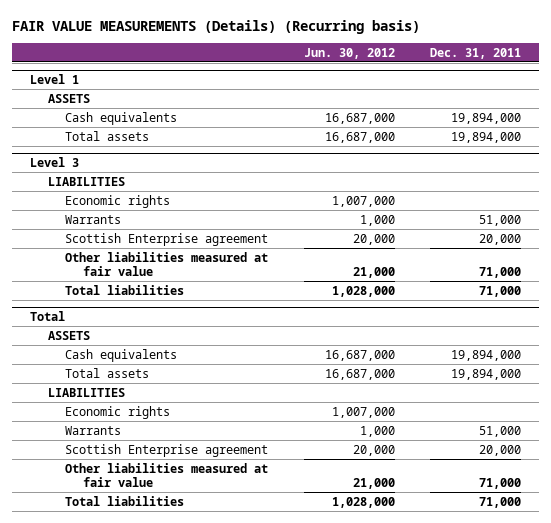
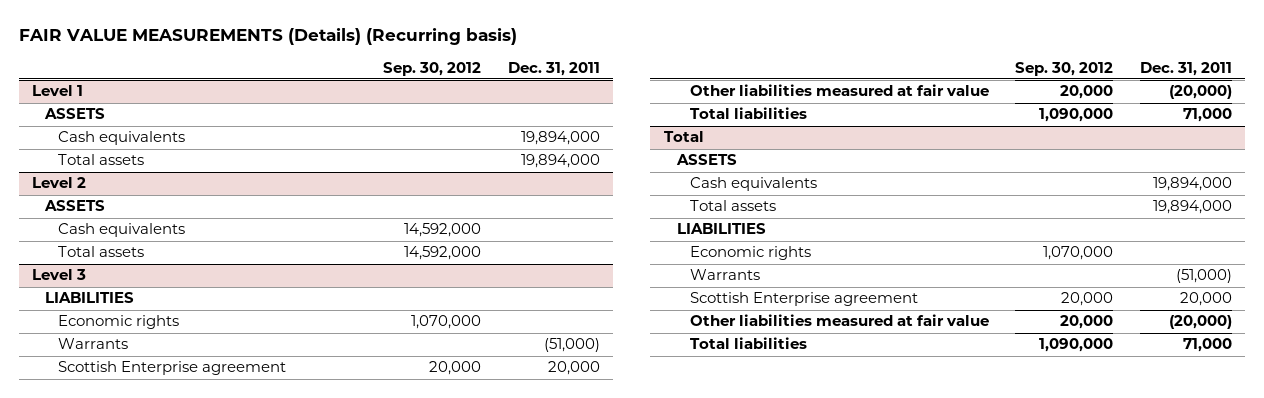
- | Jun. 30, 2012 | Dec. 31, 2011
+ | Sep. 30, 2012 | Dec. 31, 2011
+ Level 2
+ ASSETS
+ Cash equivalents | 14,592,000 |
+ Total assets | 14,592,000 |
@ Level 3
- Warrants | 1,000 | 51,000
+ Warrants | | (51,000)
- Other liabilities measured at fair value | 21,000 | 71,000
+ Other liabilities measured at fair value | 20,000 | (20,000)
@ Total
- Warrants | 1,000 | 51,000
+ Warrants | | (51,000)
- Other liabilities measured at fair value | 21,000 | 71,000
+ Other liabilities measured at fair value | 20,000 | (20,000)

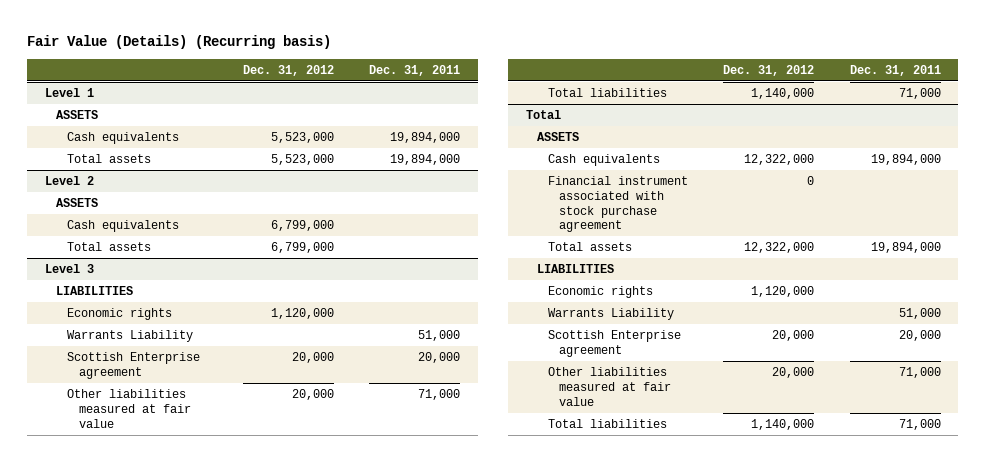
- FAIR VALUE MEASUREMENTS (Details) (Recurring basis)
+ Fair Value (Details) (Recurring basis)
- | Sep. 30, 2012 | Dec. 31, 2011
+ | Dec. 31, 2012 | Dec. 31, 2011
@ Level 3
- Warrants | | (51,000)
+ Warrants Liability | | 51,000
- Other liabilities measured at fair value | 20,000 | (20,000)
+ Other liabilities measured at fair value | 20,000 | 71,000
@ Total
+ Financial instrument associated with stock purchase agreement | 0 |
- Warrants | | (51,000)
+ Warrants Liability | | 51,000
- Other liabilities measured at fair value | 20,000 | (20,000)
+ Other liabilities measured at fair value | 20,000 | 71,000

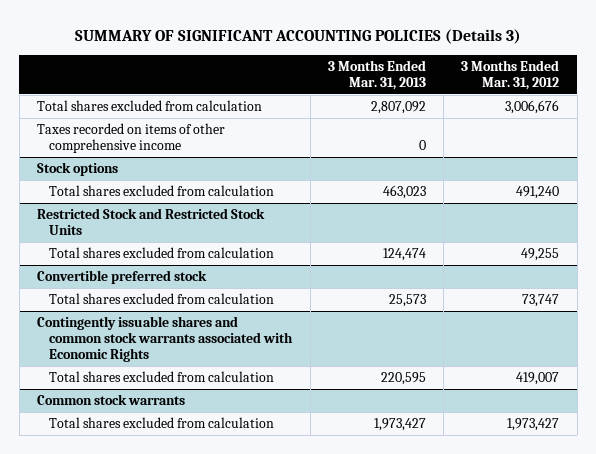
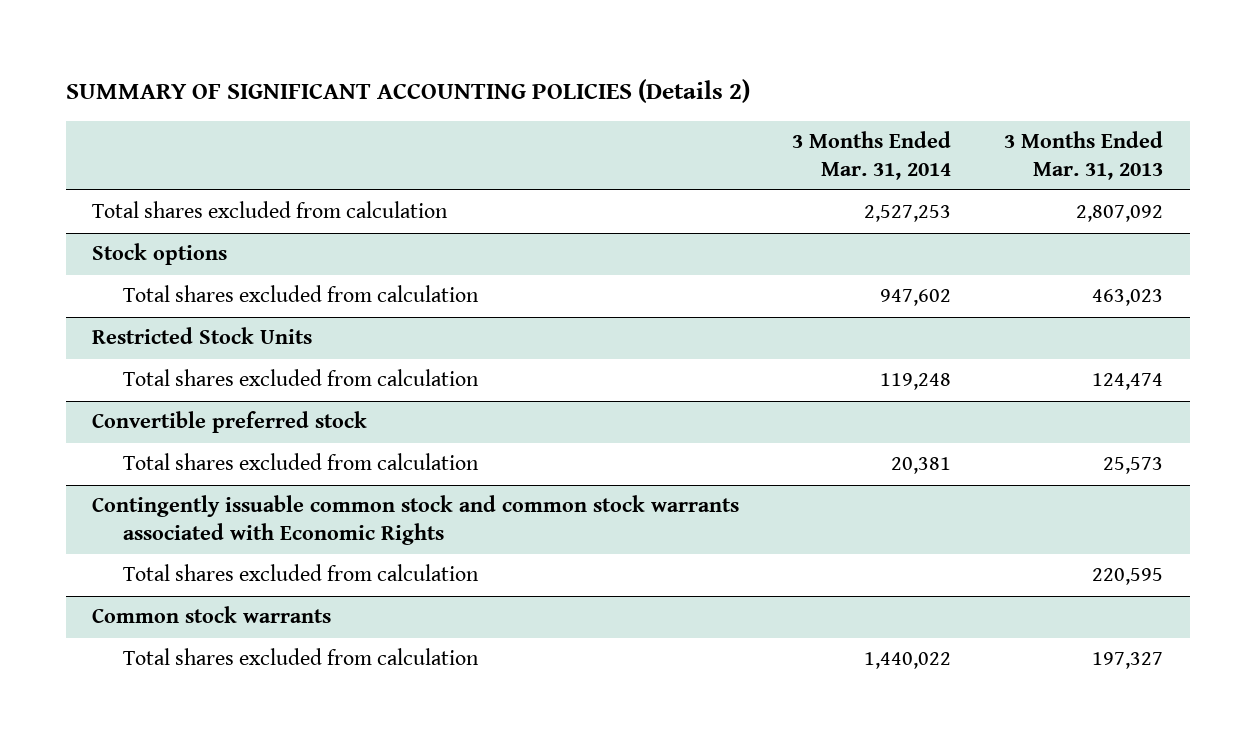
- SUMMARY OF SIGNIFICANT ACCOUNTING POLICIES (Details 3)
+ SUMMARY OF SIGNIFICANT ACCOUNTING POLICIES (Details 2)
- | 3 Months Ended Mar. 31, 2013 | 3 Months Ended Mar. 31, 2012
+ | 3 Months Ended Mar. 31, 2014 | 3 Months Ended Mar. 31, 2013
- Taxes recorded on items of other comprehensive income | 0 |
- Restricted Stock and Restricted Stock Units
+ Restricted Stock Units
- Contingently issuable shares and common stock warrants associated with Economic Rights
+ Contingently issuable common stock and common stock warrants associated with Economic Rights
@ Common stock warrants
- Total shares excluded from calculation | 1,973,427 | 1,973,427
+ Total shares excluded from calculation | 1,440,022 | 197,327

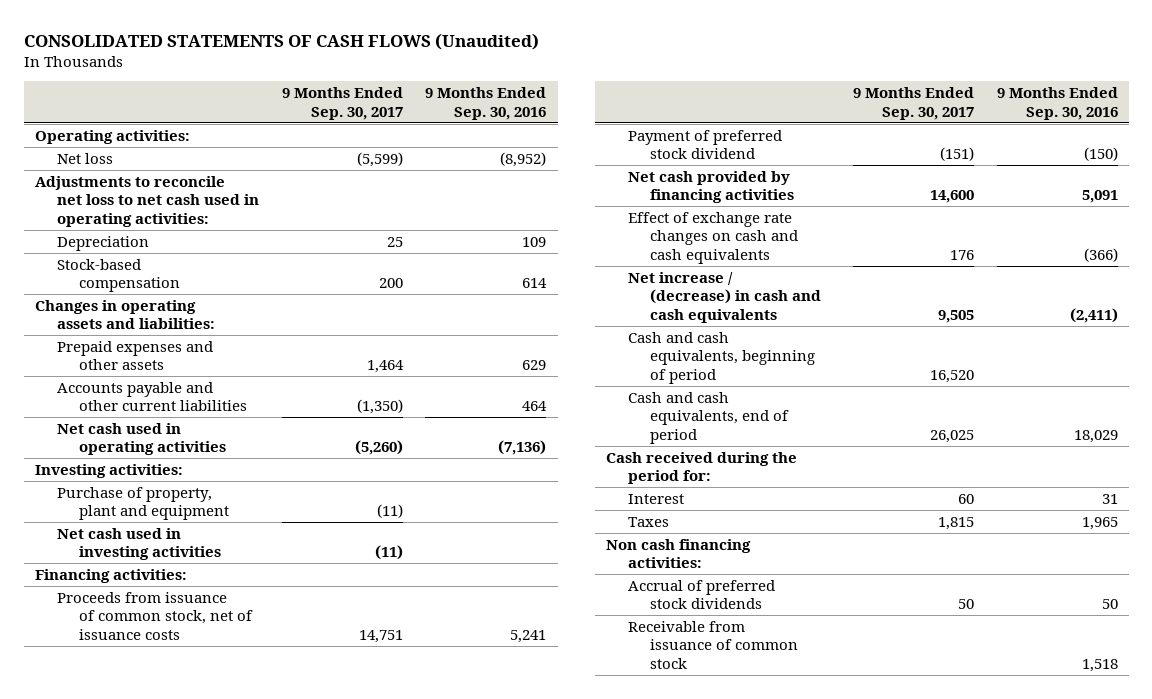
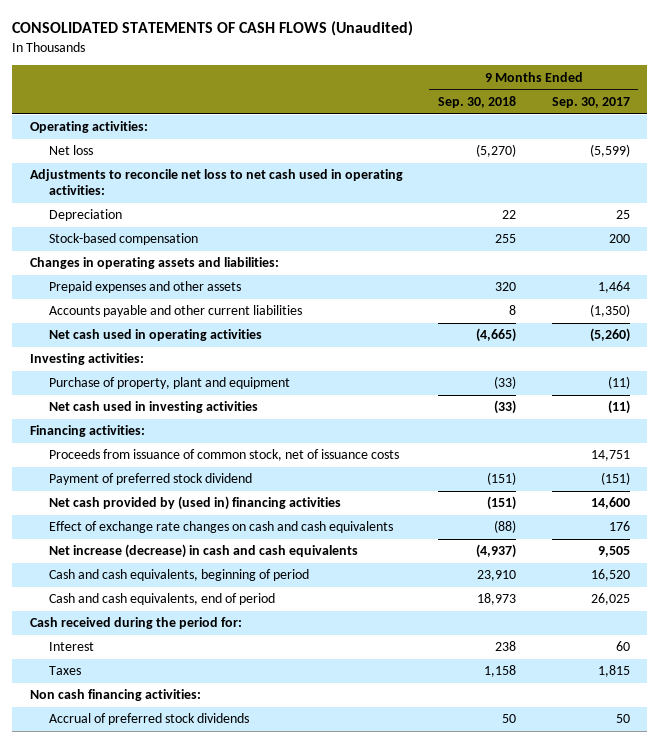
- | 9 Months Ended Sep. 30, 2017 | 9 Months Ended Sep. 30, 2016
+ | 9 Months Ended Sep. 30, 2018 | 9 Months Ended Sep. 30, 2017
- Net cash provided by financing activities | 14,600 | 5,091
+ Net cash provided by (used in) financing activities | (151) | 14,600
- Net increase / (decrease) in cash and cash equivalents | 9,505 | (2,411)
+ Net increase (decrease) in cash and cash equivalents | (4,937) | 9,505
- Receivable from issuance of common stock | | 1,518

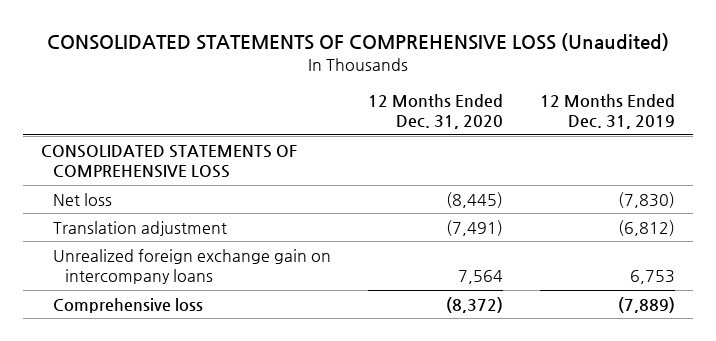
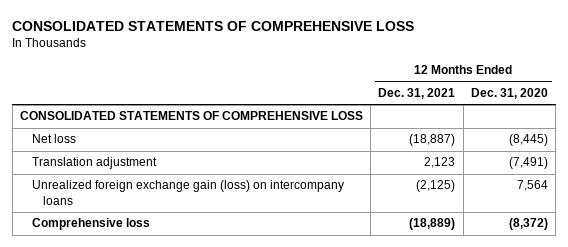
- CONSOLIDATED STATEMENTS OF COMPREHENSIVE LOSS (Unaudited)
+ CONSOLIDATED STATEMENTS OF COMPREHENSIVE LOSS
- | 12 Months Ended Dec. 31, 2020 | 12 Months Ended Dec. 31, 2019
+ | 12 Months Ended Dec. 31, 2021 | 12 Months Ended Dec. 31, 2020
- Unrealized foreign exchange gain on intercompany loans | 7,564 | 6,753
+ Unrealized foreign exchange gain (loss) on intercompany loans | (2,125) | 7,564

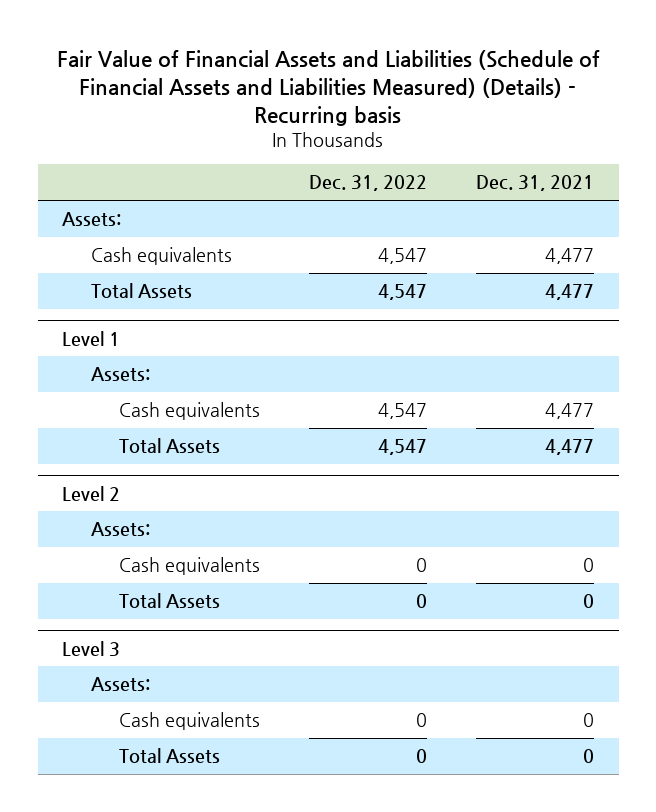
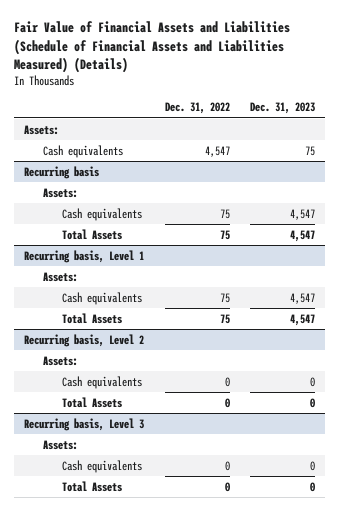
- Fair Value of Financial Assets and Liabilities (Schedule of Financial Assets and Liabilities Measured) (Details) - Recurring basis
+ Fair Value of Financial Assets and Liabilities (Schedule of Financial Assets and Liabilities Measured) (Details)
- | Dec. 31, 2022 | Dec. 31, 2021
+ | Dec. 31, 2022 | Dec. 31, 2023
- Total Assets | 4,547 | 4,477
- Level 1
+ Recurring basis
- Cash equivalents | 4,547 | 4,477
- Total Assets | 4,547 | 4,477
- Level 2
+ Cash equivalents | 75 | 4,547
+ Total Assets | 75 | 4,547
+ Recurring basis, Level 1
+ Cash equivalents | 75 | 4,547
+ Total Assets | 75 | 4,547
+ Recurring basis, Level 2
+ Assets:
- Level 3
+ Recurring basis, Level 3

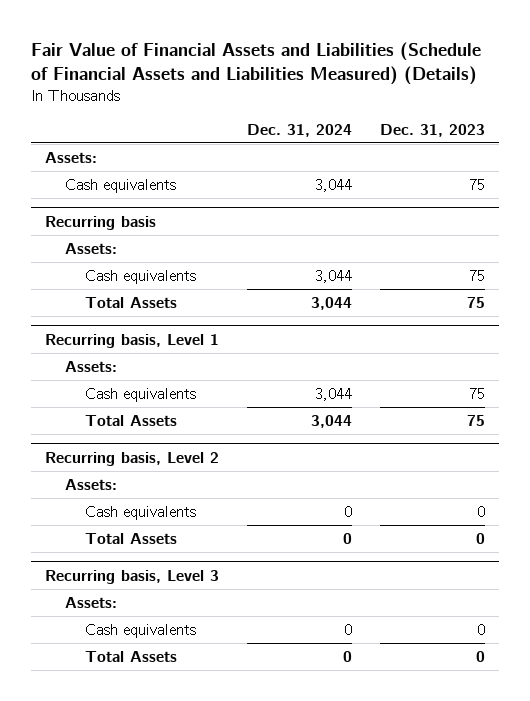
- | Dec. 31, 2022 | Dec. 31, 2023
+ | Dec. 31, 2024 | Dec. 31, 2023
@ Recurring basis
- Cash equivalents | 75 | 4,547
- Total Assets | 75 | 4,547
+ Cash equivalents | 3,044 | 75
+ Total Assets | 3,044 | 75
@ Recurring basis, Level 1
- Cash equivalents | 75 | 4,547
- Total Assets | 75 | 4,547
+ Cash equivalents | 3,044 | 75
+ Total Assets | 3,044 | 75

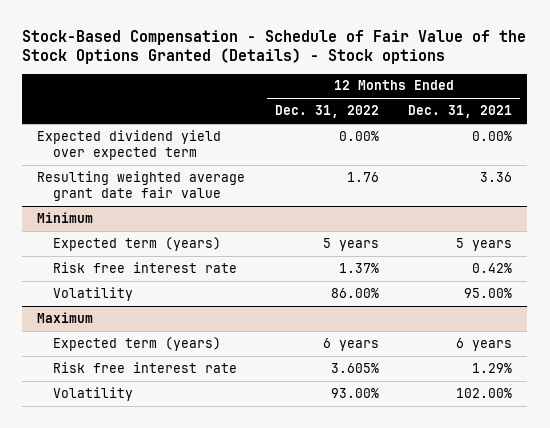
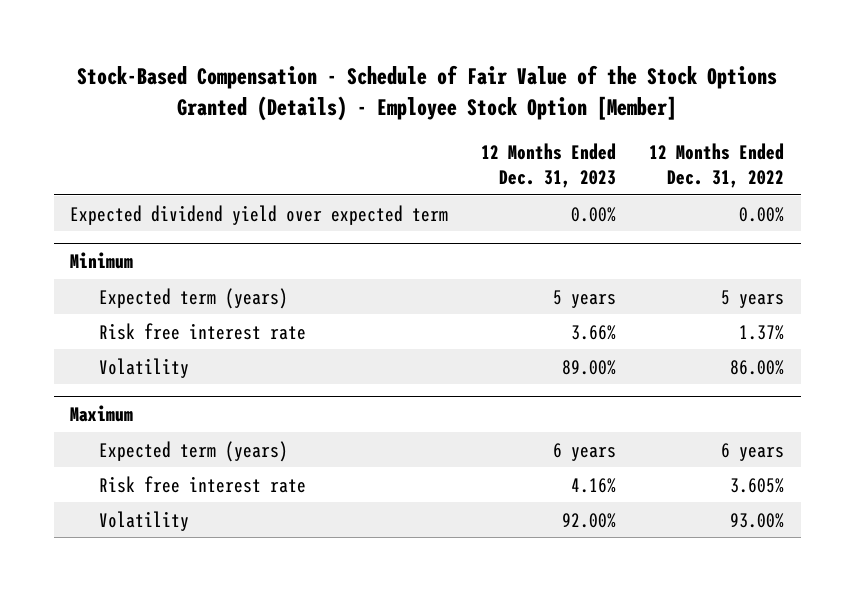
- Stock-Based Compensation - Schedule of Fair Value of the Stock Options Granted (Details) - Stock options
+ Stock-Based Compensation - Schedule of Fair Value of the Stock Options Granted (Details) - Employee Stock Option [Member]
- | 12 Months Ended Dec. 31, 2022 | 12 Months Ended Dec. 31, 2021
+ | 12 Months Ended Dec. 31, 2023 | 12 Months Ended Dec. 31, 2022
- Resulting weighted average grant date fair value | 1.76 | 3.36

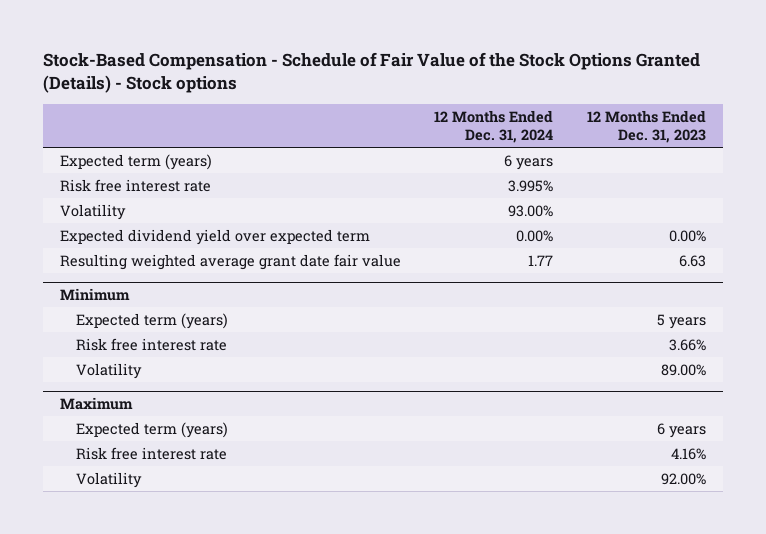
- Stock-Based Compensation - Schedule of Fair Value of the Stock Options Granted (Details) - Employee Stock Option [Member]
+ Stock-Based Compensation - Schedule of Fair Value of the Stock Options Granted (Details) - Stock options
- | 12 Months Ended Dec. 31, 2023 | 12 Months Ended Dec. 31, 2022
+ | 12 Months Ended Dec. 31, 2024 | 12 Months Ended Dec. 31, 2023
+ Expected term (years) | 6 years |
+ Risk free interest rate | 3.995% |
+ Volatility | 93.00% |
+ Resulting weighted average grant date fair value | 1.77 | 6.63

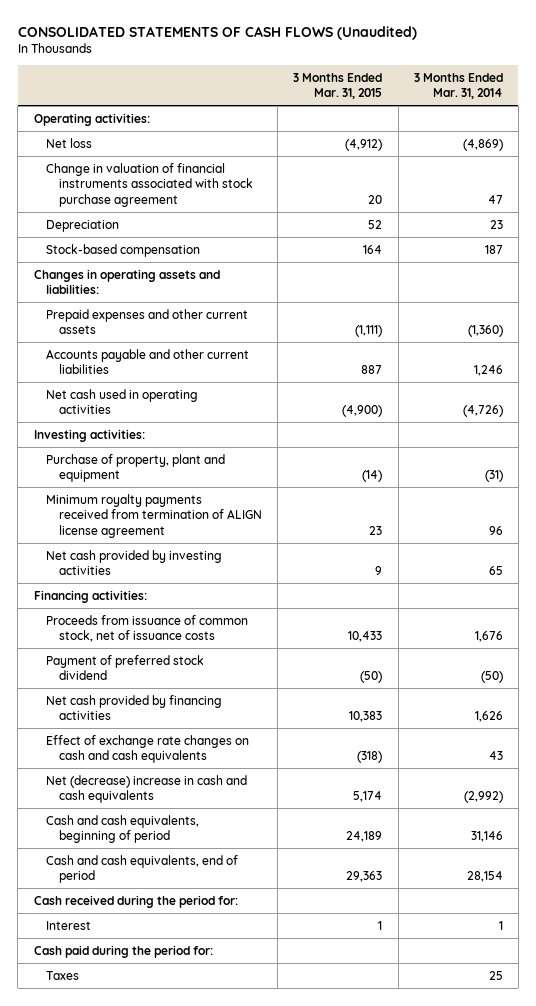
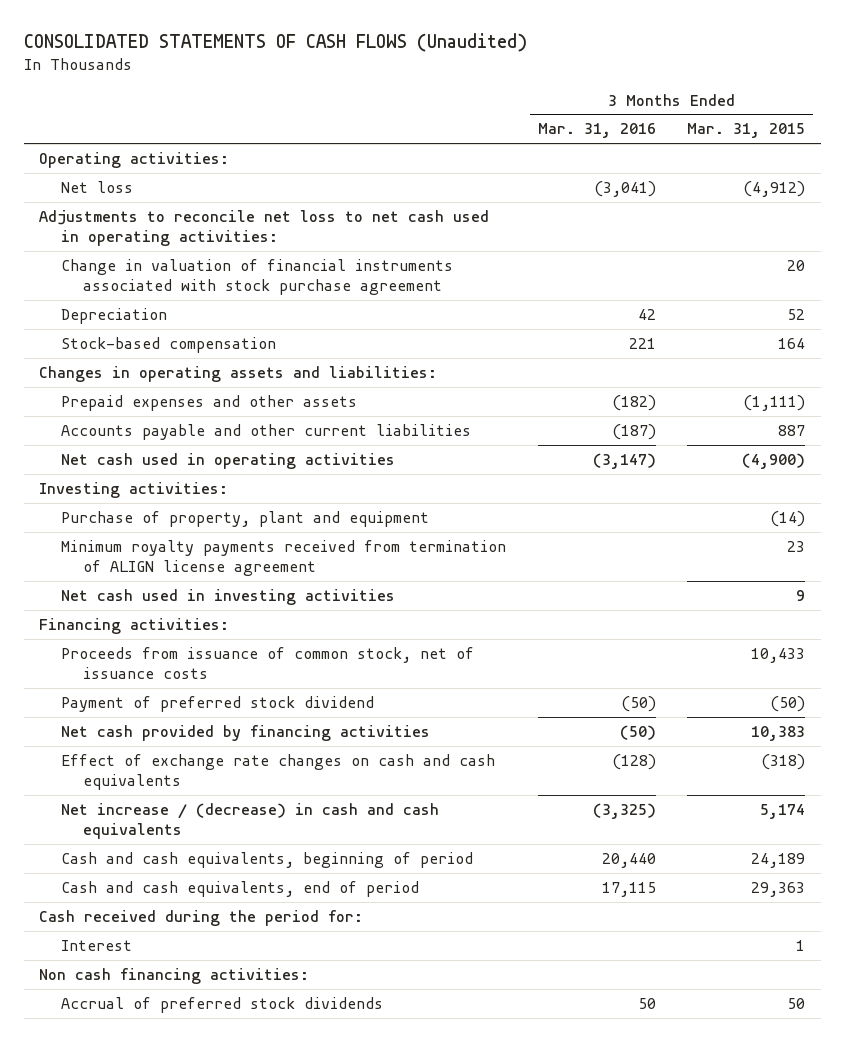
- | 3 Months Ended Mar. 31, 2015 | 3 Months Ended Mar. 31, 2014
+ | 3 Months Ended Mar. 31, 2016 | 3 Months Ended Mar. 31, 2015
+ Adjustments to reconcile net loss to net cash used in operating activities:
- Prepaid expenses and other current assets | (1,111) | (1,360)
+ Prepaid expenses and other assets | (182) | (1,111)
- Net cash provided by investing activities | 9 | 65
+ Net cash used in investing activities | | 9
- Net (decrease) increase in cash and cash equivalents | 5,174 | (2,992)
+ Net increase / (decrease) in cash and cash equivalents | (3,325) | 5,174
- Cash paid during the period for:
- Taxes | | 25
+ Non cash financing activities:
+ Accrual of preferred stock dividends | 50 | 50

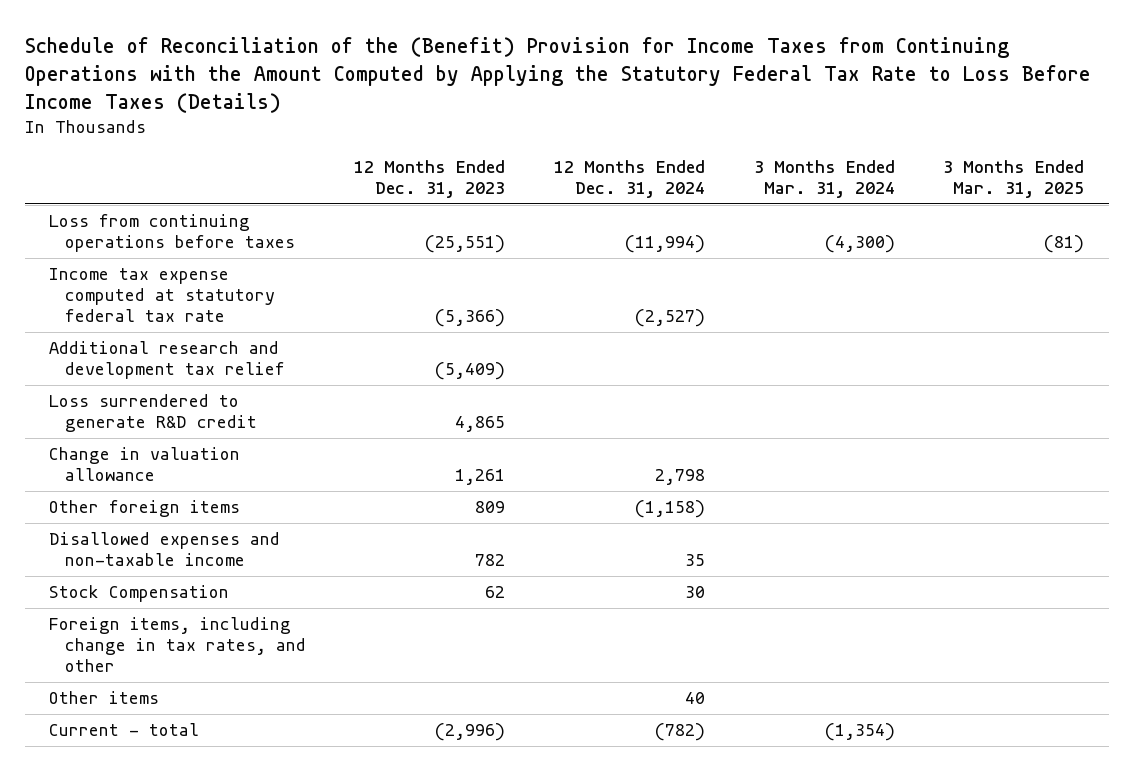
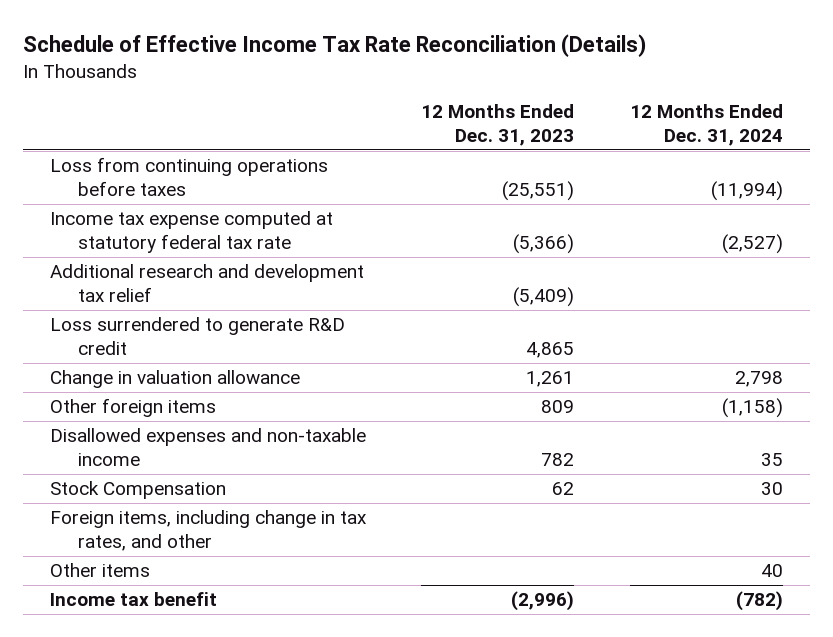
- Schedule of Reconciliation of the (Benefit) Provision for Income Taxes from Continuing Operations with the Amount Computed by Applying the Statutory Federal Tax Rate to Loss Before Income Taxes (Details)
+ Schedule of Effective Income Tax Rate Reconciliation (Details)
- | 12 Months Ended Dec. 31, 2023 | 12 Months Ended Dec. 31, 2024 | 3 Months Ended Mar. 31, 2024 | 3 Months Ended Mar. 31, 2025
+ | 12 Months Ended Dec. 31, 2023 | 12 Months Ended Dec. 31, 2024
- Current - total | (2,996) | (782) | (1,354) |
+ Income tax benefit | (2,996) | (782)

